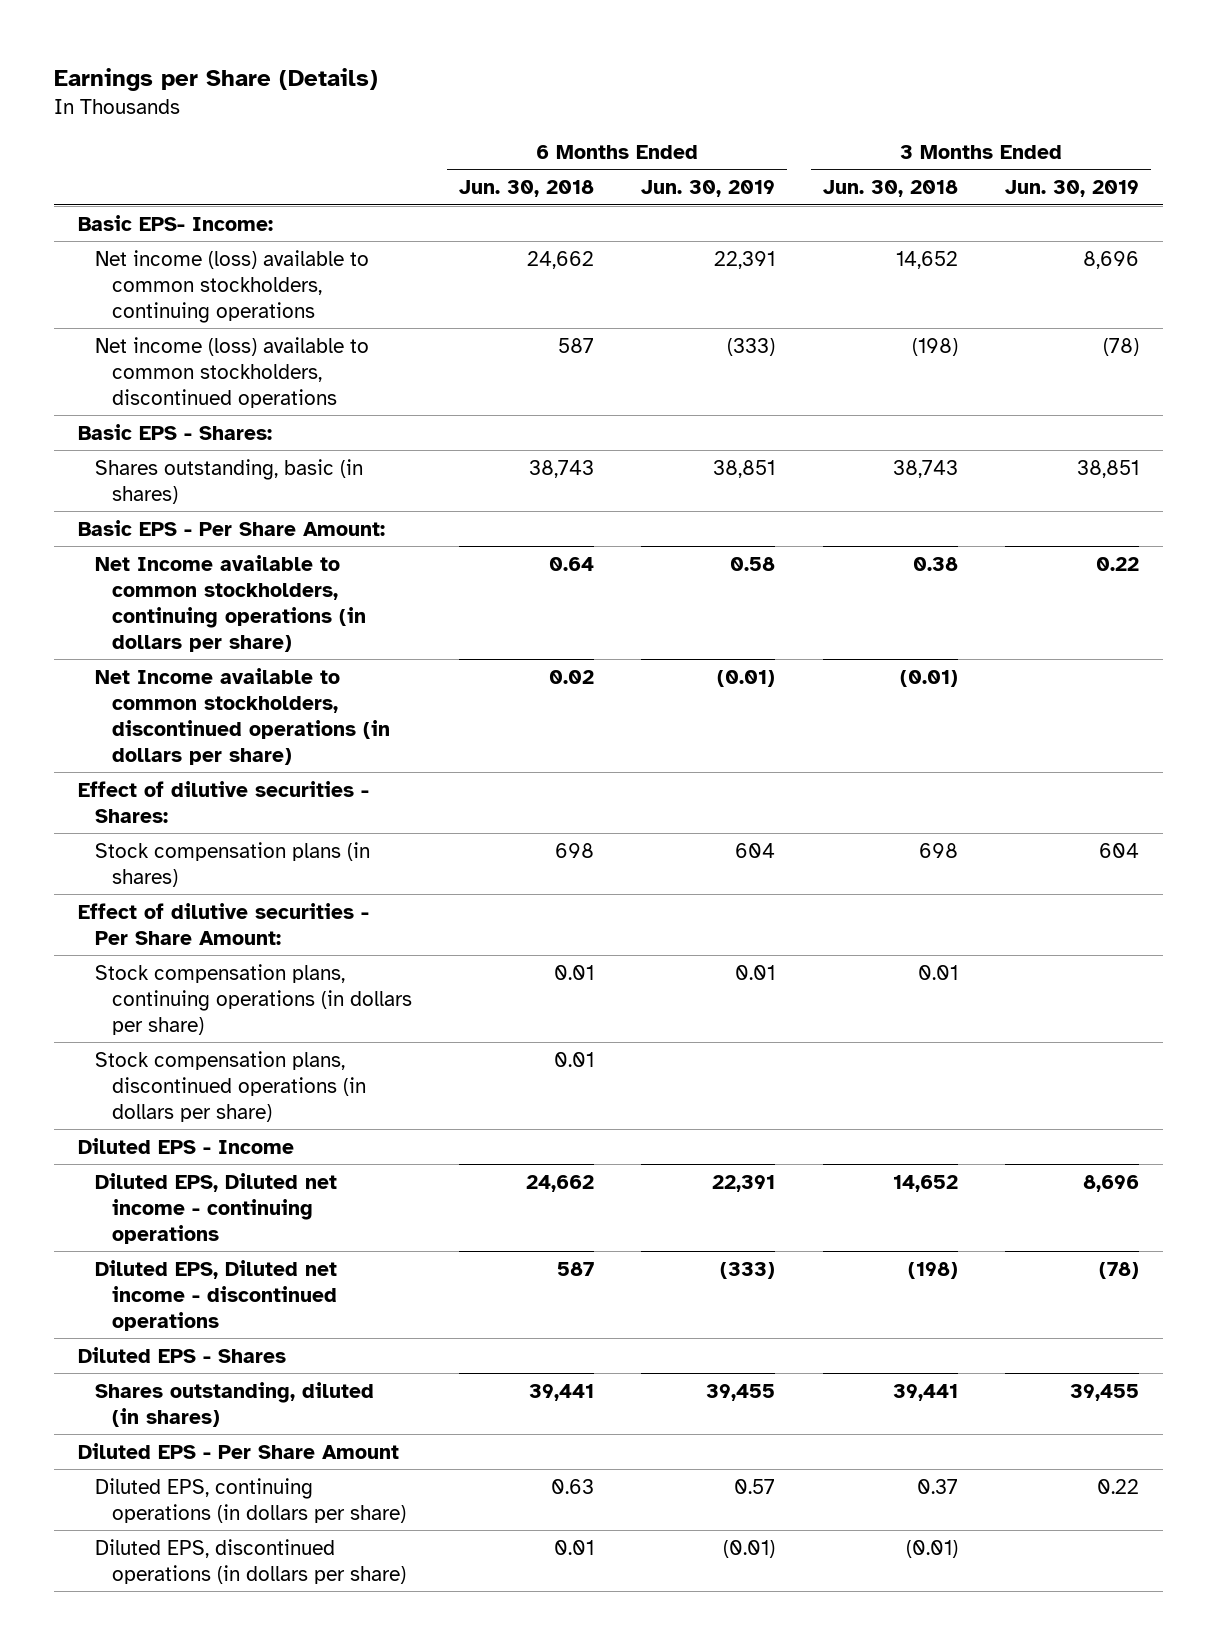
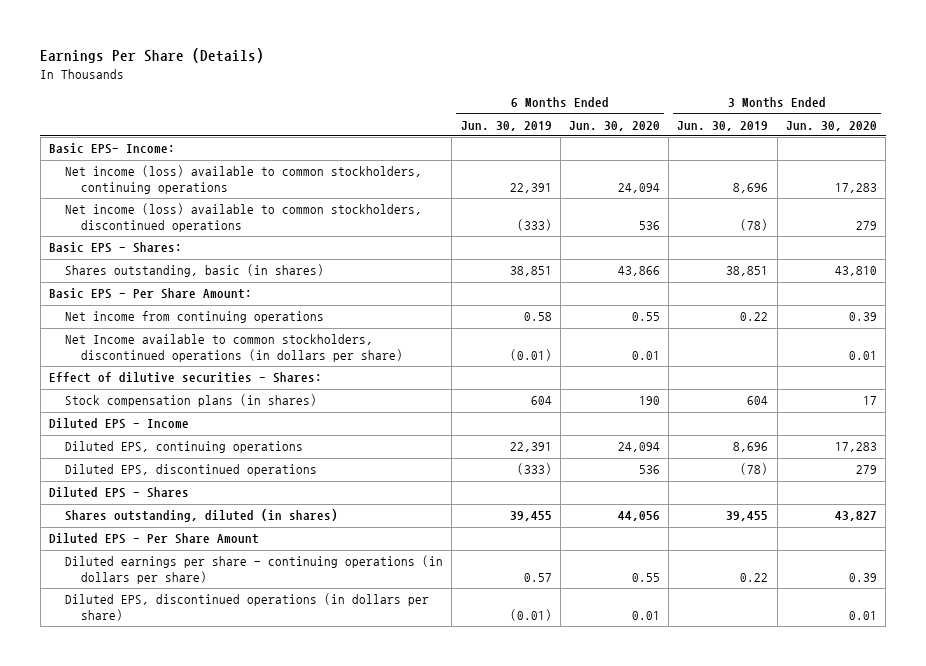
- Earnings per Share (Details)
+ Earnings Per Share (Details)
- | 6 Months Ended Jun. 30, 2018 | 6 Months Ended Jun. 30, 2019 | 3 Months Ended Jun. 30, 2018 | 3 Months Ended Jun. 30, 2019
+ | 6 Months Ended Jun. 30, 2019 | 6 Months Ended Jun. 30, 2020 | 3 Months Ended Jun. 30, 2019 | 3 Months Ended Jun. 30, 2020
- Net Income available to common stockholders, continuing operations (in dollars per share) | 0.64 | 0.58 | 0.38 | 0.22
+ Net income from continuing operations | 0.58 | 0.55 | 0.22 | 0.39
- Effect of dilutive securities - Per Share Amount:
- Stock compensation plans, continuing operations (in dollars per share) | 0.01 | 0.01 | 0.01 |
- Stock compensation plans, discontinued operations (in dollars per share) | 0.01 | | |
- Diluted EPS, Diluted net income - continuing operations | 24,662 | 22,391 | 14,652 | 8,696
- Diluted EPS, Diluted net income - discontinued operations | 587 | (333) | (198) | (78)
+ Diluted EPS, continuing operations | 22,391 | 24,094 | 8,696 | 17,283
+ Diluted EPS, discontinued operations | (333) | 536 | (78) | 279
- Diluted EPS, continuing operations (in dollars per share) | 0.63 | 0.57 | 0.37 | 0.22
+ Diluted earnings per share - continuing operations (in dollars per share) | 0.57 | 0.55 | 0.22 | 0.39

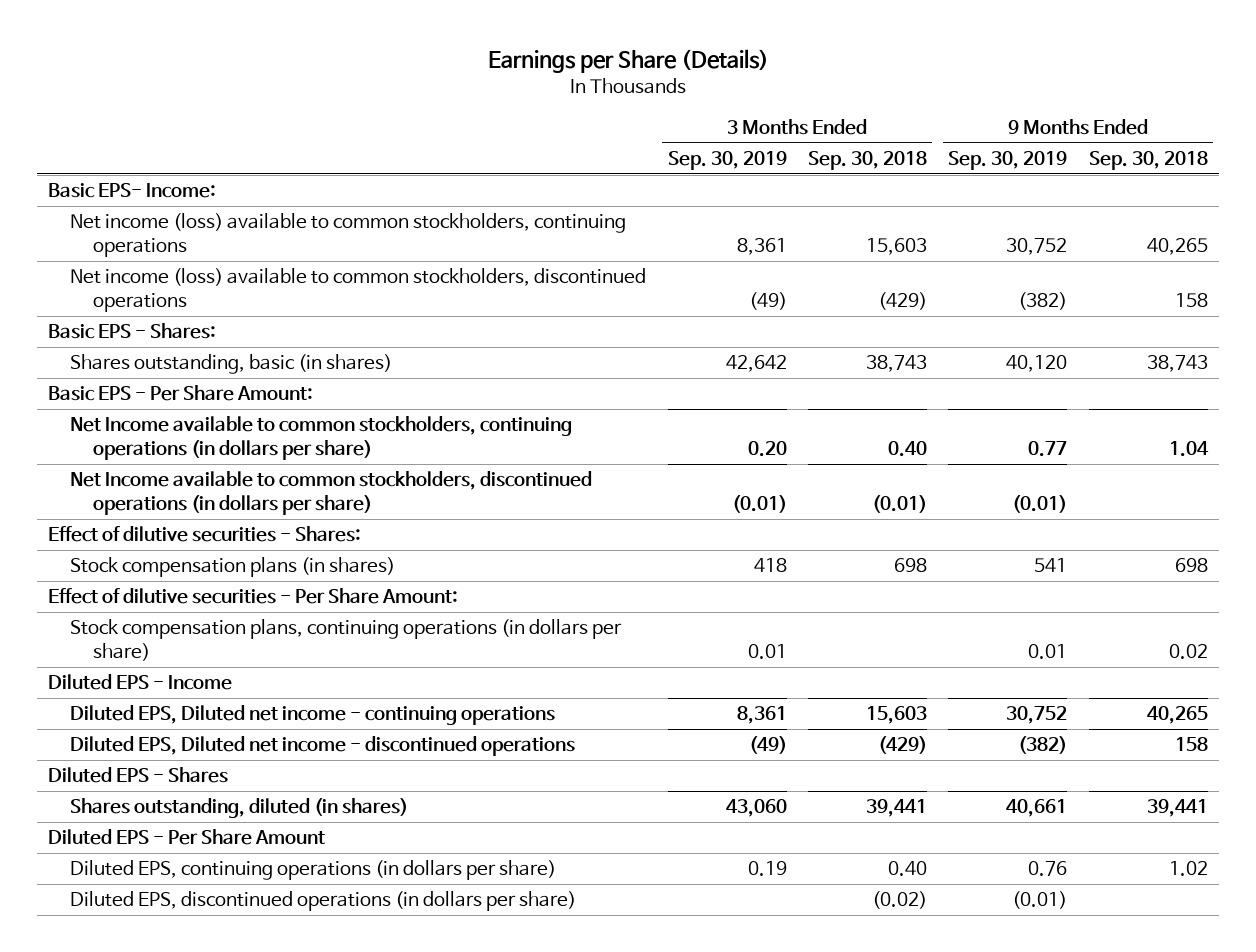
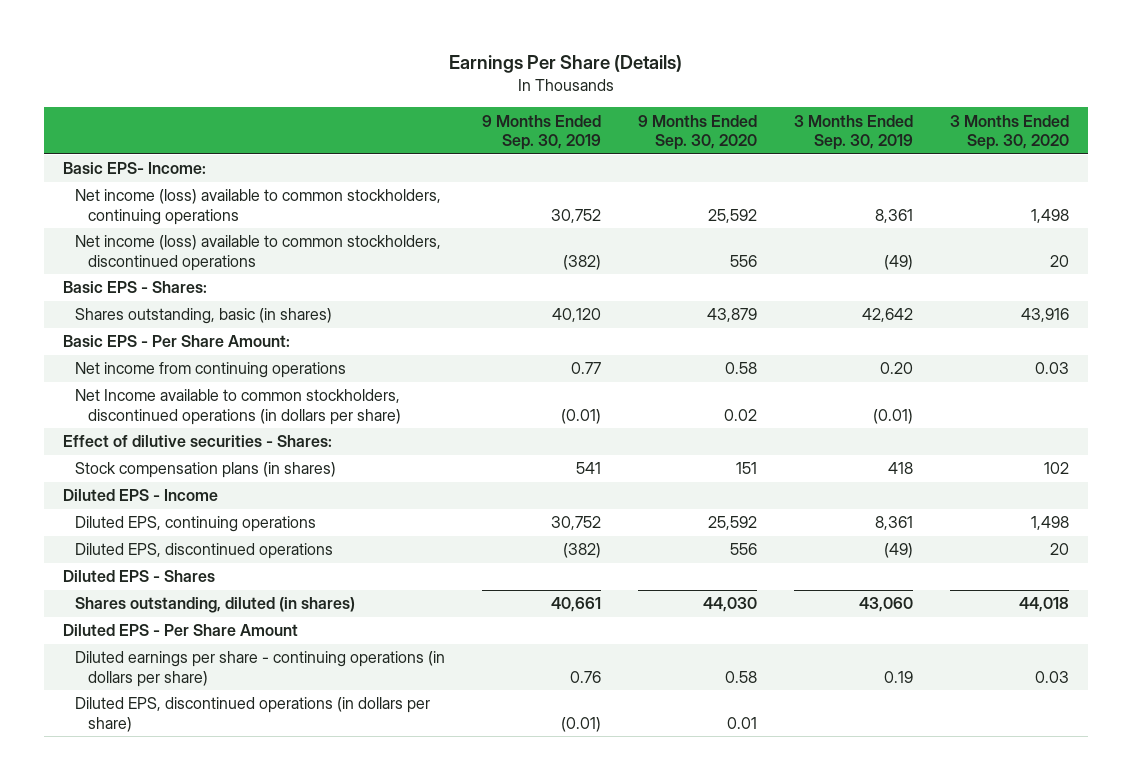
- Earnings per Share (Details)
+ Earnings Per Share (Details)
- | 3 Months Ended Sep. 30, 2019 | 3 Months Ended Sep. 30, 2018 | 9 Months Ended Sep. 30, 2019 | 9 Months Ended Sep. 30, 2018
+ | 9 Months Ended Sep. 30, 2019 | 9 Months Ended Sep. 30, 2020 | 3 Months Ended Sep. 30, 2019 | 3 Months Ended Sep. 30, 2020
- Net Income available to common stockholders, continuing operations (in dollars per share) | 0.20 | 0.40 | 0.77 | 1.04
+ Net income from continuing operations | 0.77 | 0.58 | 0.20 | 0.03
- Effect of dilutive securities - Per Share Amount:
- Stock compensation plans, continuing operations (in dollars per share) | 0.01 | | 0.01 | 0.02
- Diluted EPS, Diluted net income - continuing operations | 8,361 | 15,603 | 30,752 | 40,265
- Diluted EPS, Diluted net income - discontinued operations | (49) | (429) | (382) | 158
+ Diluted EPS, continuing operations | 30,752 | 25,592 | 8,361 | 1,498
+ Diluted EPS, discontinued operations | (382) | 556 | (49) | 20
- Diluted EPS, continuing operations (in dollars per share) | 0.19 | 0.40 | 0.76 | 1.02
+ Diluted earnings per share - continuing operations (in dollars per share) | 0.76 | 0.58 | 0.19 | 0.03

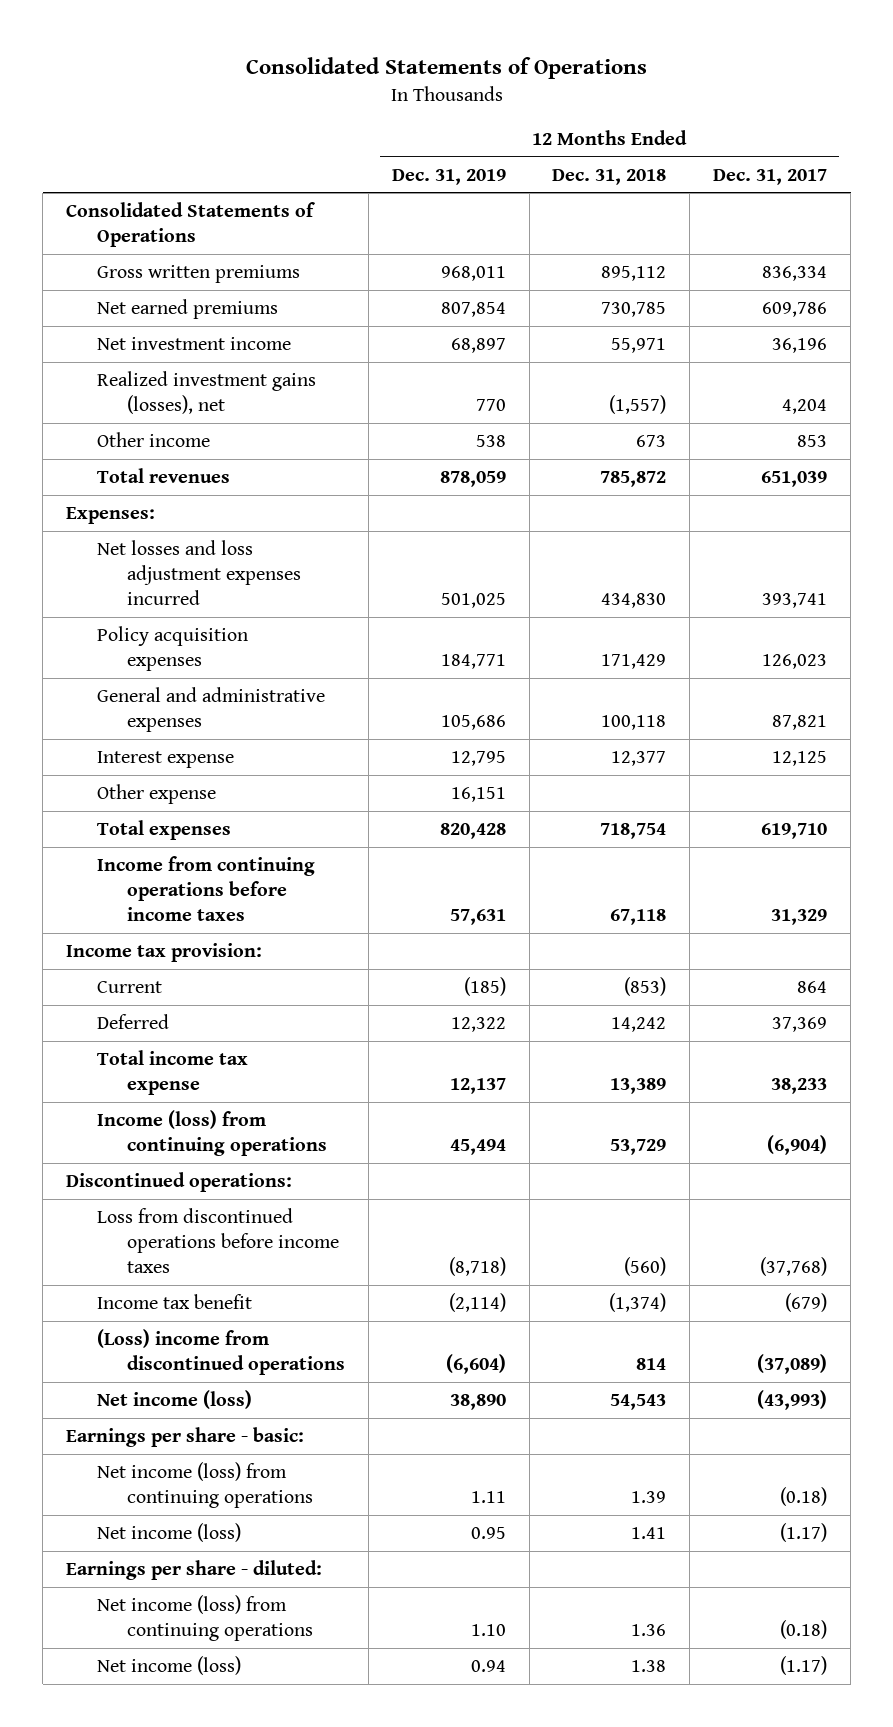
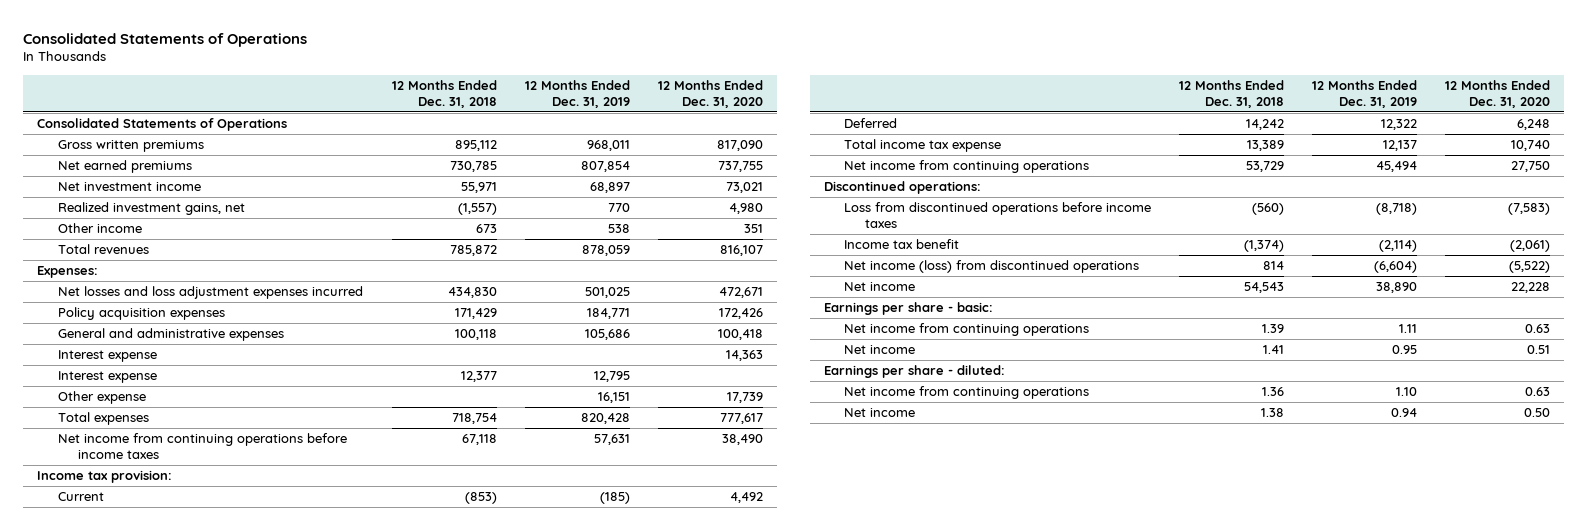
- | 12 Months Ended Dec. 31, 2019 | 12 Months Ended Dec. 31, 2018 | 12 Months Ended Dec. 31, 2017
+ | 12 Months Ended Dec. 31, 2018 | 12 Months Ended Dec. 31, 2019 | 12 Months Ended Dec. 31, 2020
- Realized investment gains (losses), net | 770 | (1,557) | 4,204
+ Realized investment gains, net | (1,557) | 770 | 4,980
+ Interest expense | | | 14,363
- Income from continuing operations before income taxes | 57,631 | 67,118 | 31,329
+ Net income from continuing operations before income taxes | 67,118 | 57,631 | 38,490
- Income (loss) from continuing operations | 45,494 | 53,729 | (6,904)
+ Net income from continuing operations | 53,729 | 45,494 | 27,750
- (Loss) income from discontinued operations | (6,604) | 814 | (37,089)
- Net income (loss) | 38,890 | 54,543 | (43,993)
+ Net income (loss) from discontinued operations | 814 | (6,604) | (5,522)
+ Net income | 54,543 | 38,890 | 22,228
- Net income (loss) from continuing operations | 1.11 | 1.39 | (0.18)
- Net income (loss) | 0.95 | 1.41 | (1.17)
+ Net income from continuing operations | 1.39 | 1.11 | 0.63
+ Net income | 1.41 | 0.95 | 0.51
- Net income (loss) from continuing operations | 1.10 | 1.36 | (0.18)
- Net income (loss) | 0.94 | 1.38 | (1.17)
+ Net income from continuing operations | 1.36 | 1.10 | 0.63
+ Net income | 1.38 | 0.94 | 0.50

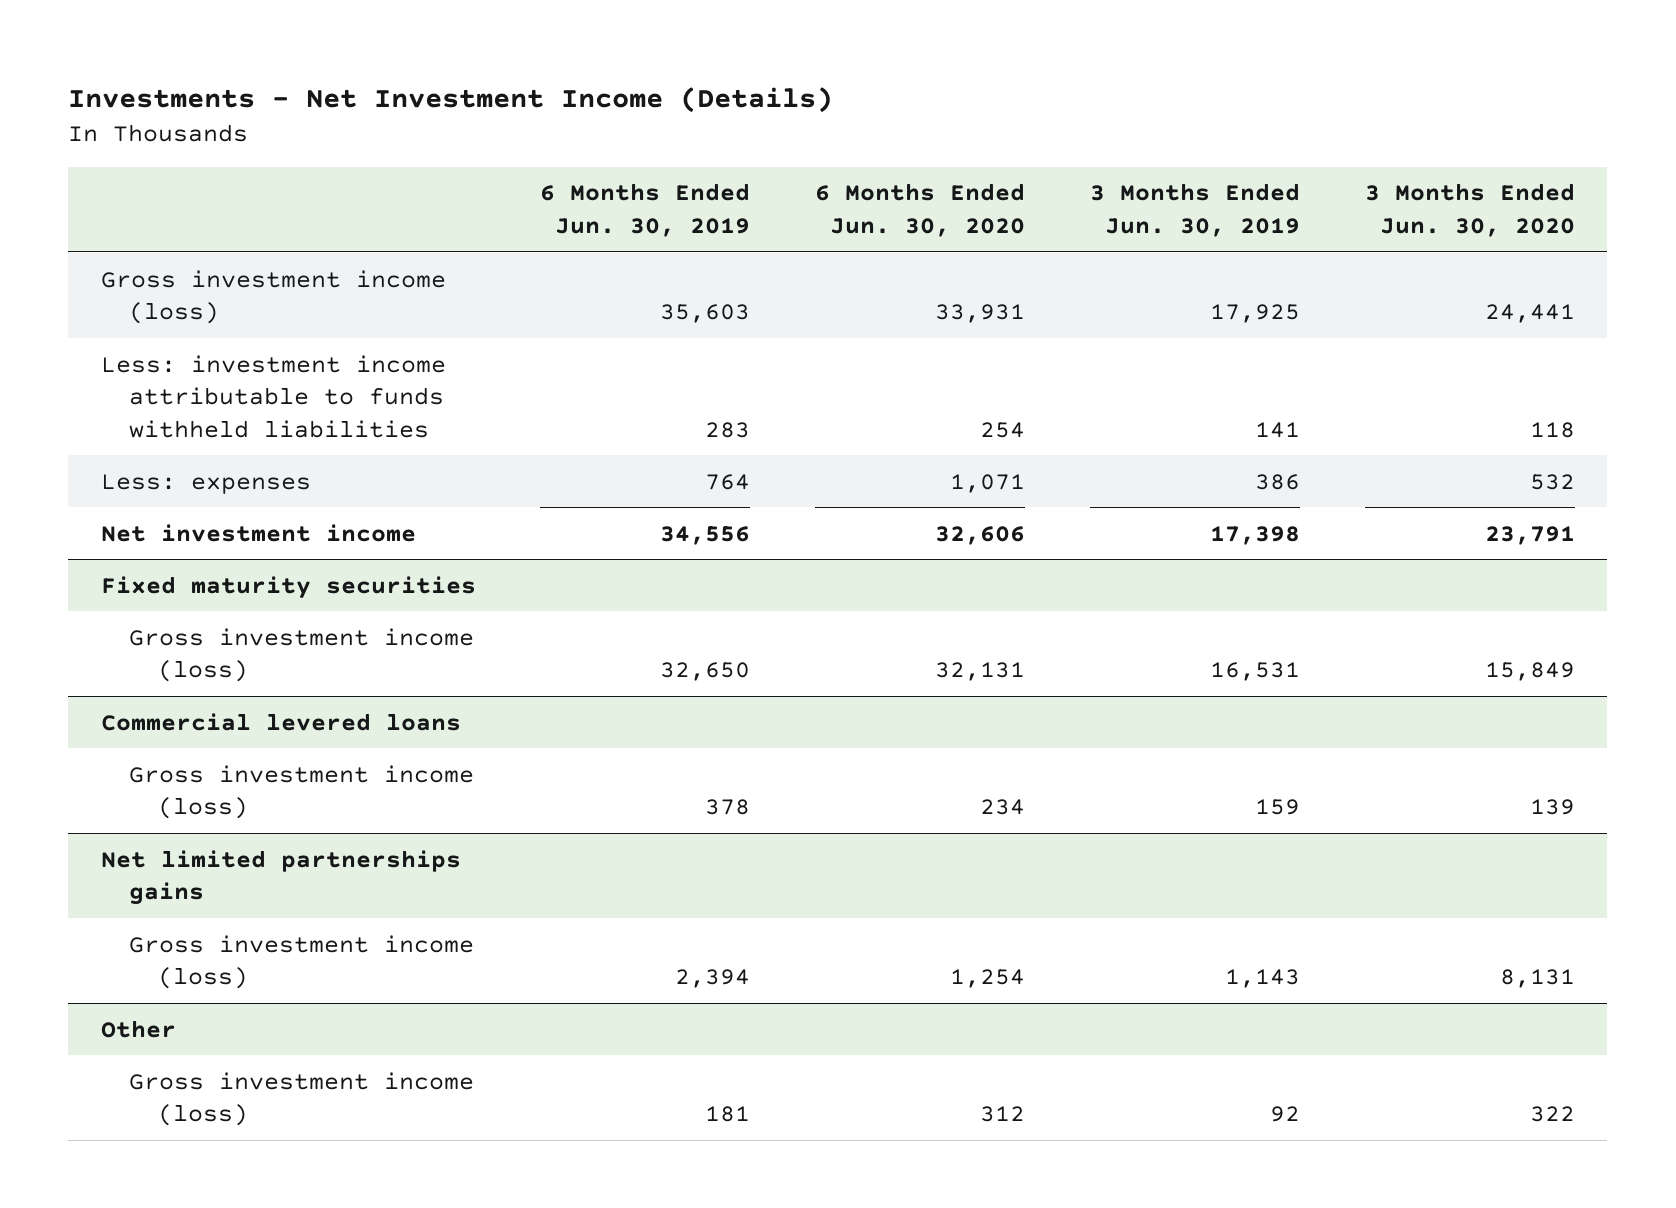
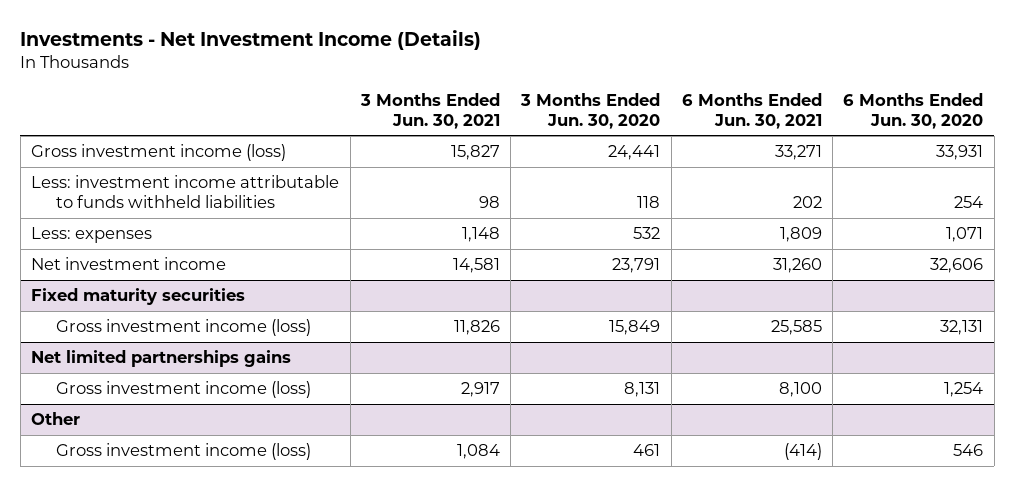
- | 6 Months Ended Jun. 30, 2019 | 6 Months Ended Jun. 30, 2020 | 3 Months Ended Jun. 30, 2019 | 3 Months Ended Jun. 30, 2020
+ | 3 Months Ended Jun. 30, 2021 | 3 Months Ended Jun. 30, 2020 | 6 Months Ended Jun. 30, 2021 | 6 Months Ended Jun. 30, 2020
- Commercial levered loans
- Gross investment income (loss) | 378 | 234 | 159 | 139
@ Other
- Gross investment income (loss) | 181 | 312 | 92 | 322
+ Gross investment income (loss) | 1,084 | 461 | (414) | 546

